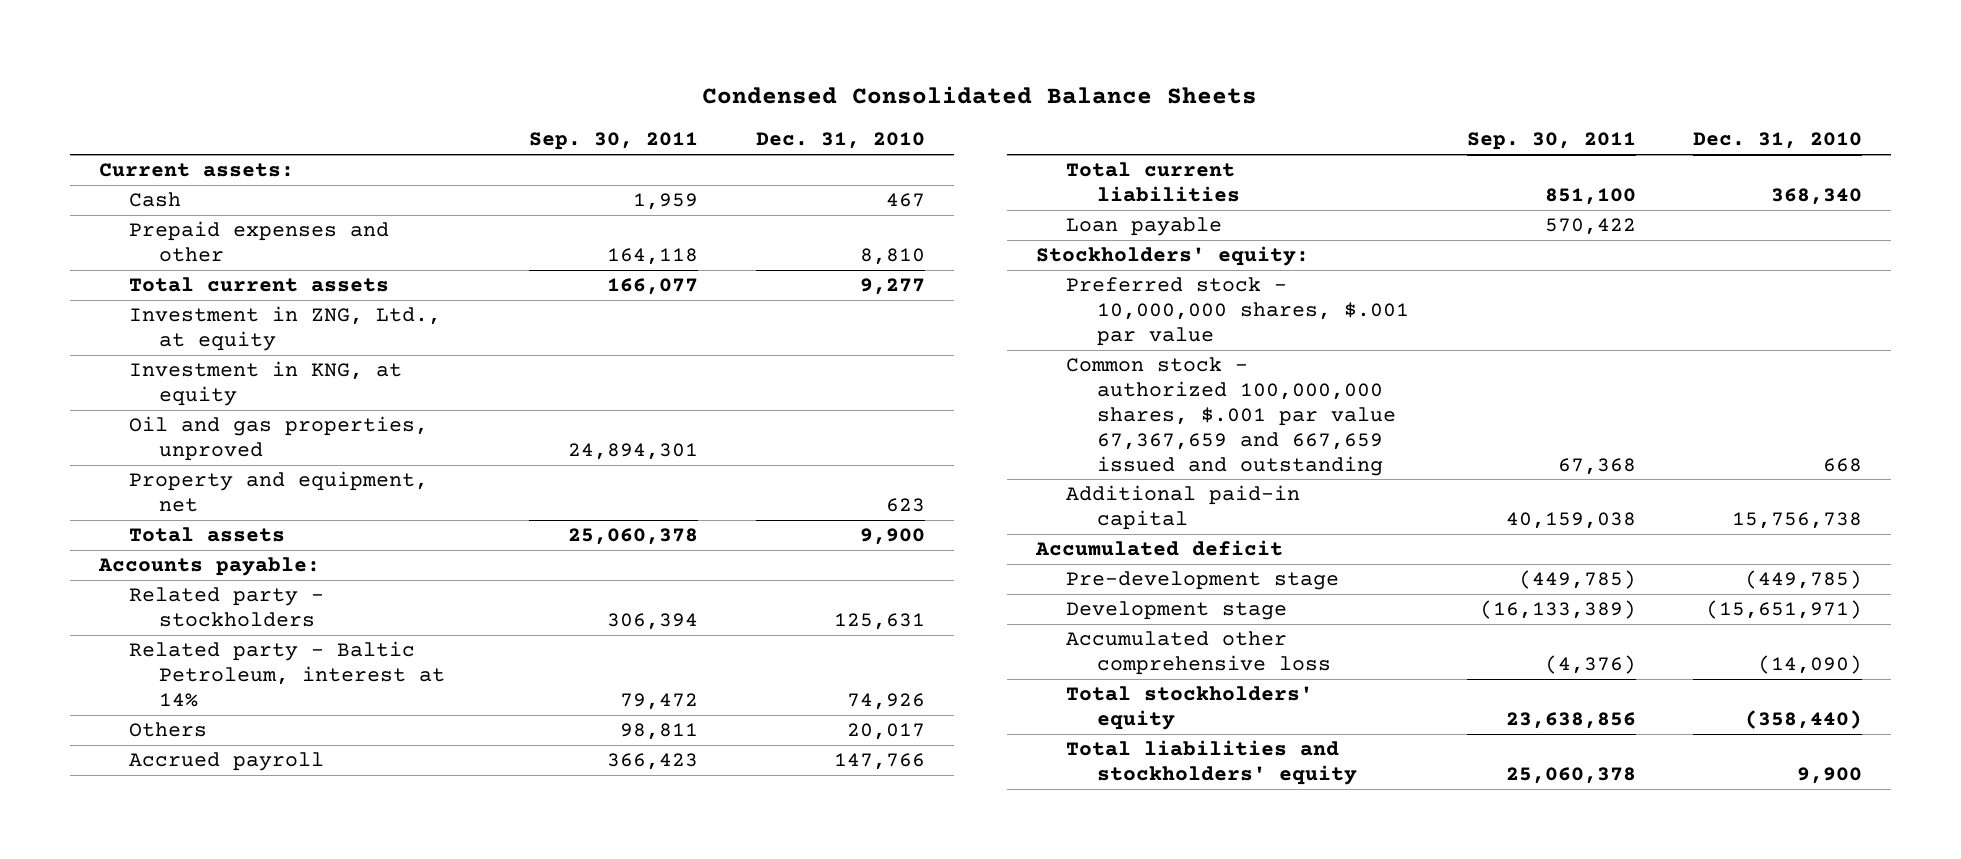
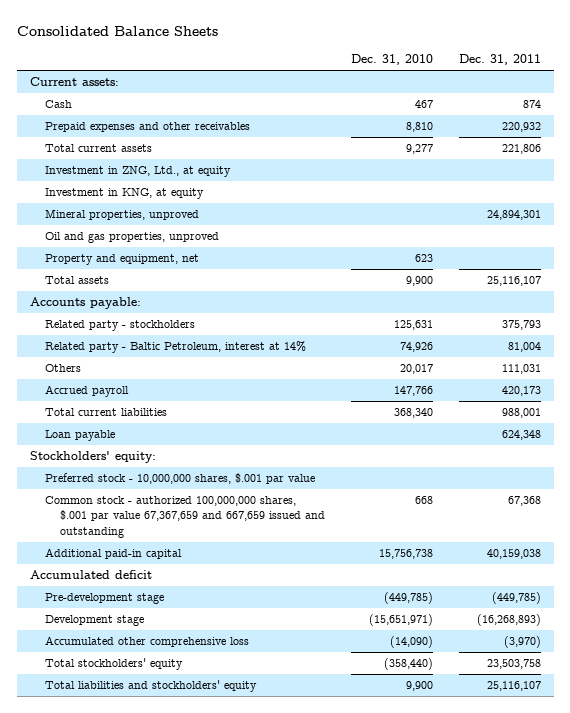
- Condensed Consolidated Balance Sheets
+ Consolidated Balance Sheets
- | Sep. 30, 2011 | Dec. 31, 2010
+ | Dec. 31, 2010 | Dec. 31, 2011
- Prepaid expenses and other | 164,118 | 8,810
+ Prepaid expenses and other receivables | 8,810 | 220,932
+ Mineral properties, unproved | | 24,894,301

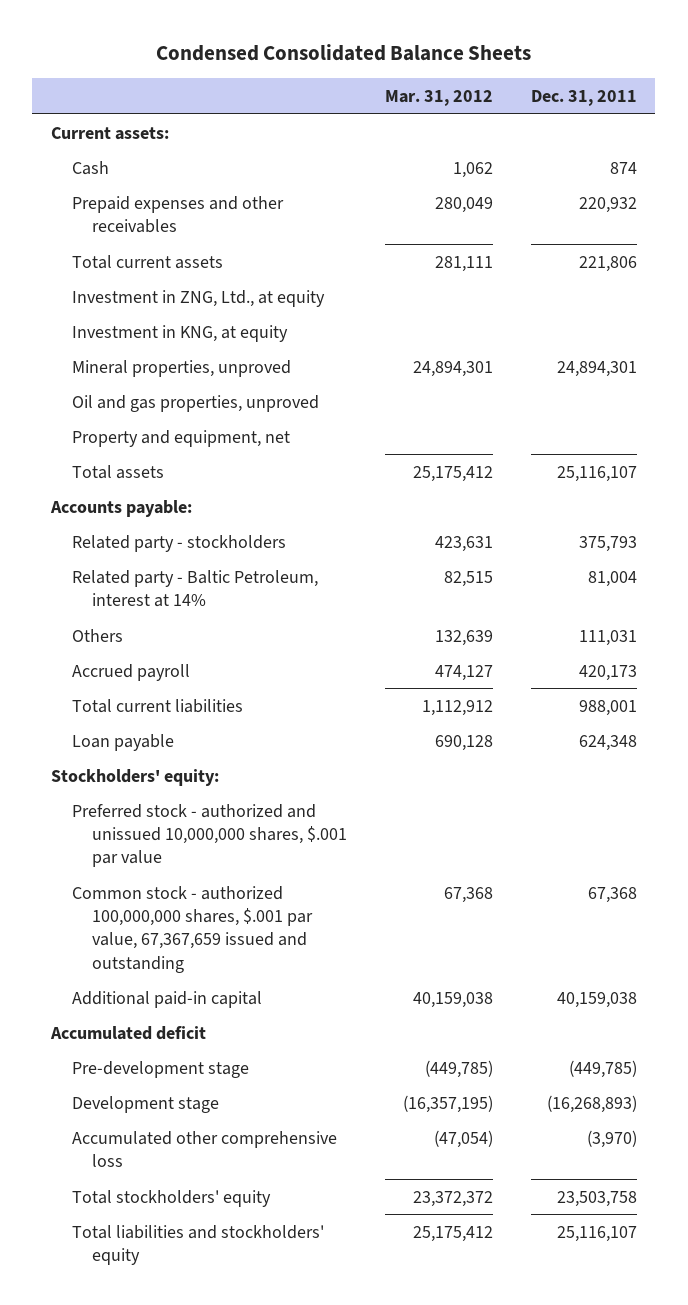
- Consolidated Balance Sheets
+ Condensed Consolidated Balance Sheets
- | Dec. 31, 2010 | Dec. 31, 2011
+ | Mar. 31, 2012 | Dec. 31, 2011
- Preferred stock - 10,000,000 shares, $.001 par value
- Common stock - authorized 100,000,000 shares, $.001 par value 67,367,659 and 667,659 issued and outstanding | 668 | 67,368
+ Preferred stock - authorized and unissued 10,000,000 shares, $.001 par value
+ Common stock - authorized 100,000,000 shares, $.001 par value, 67,367,659 issued and outstanding | 67,368 | 67,368

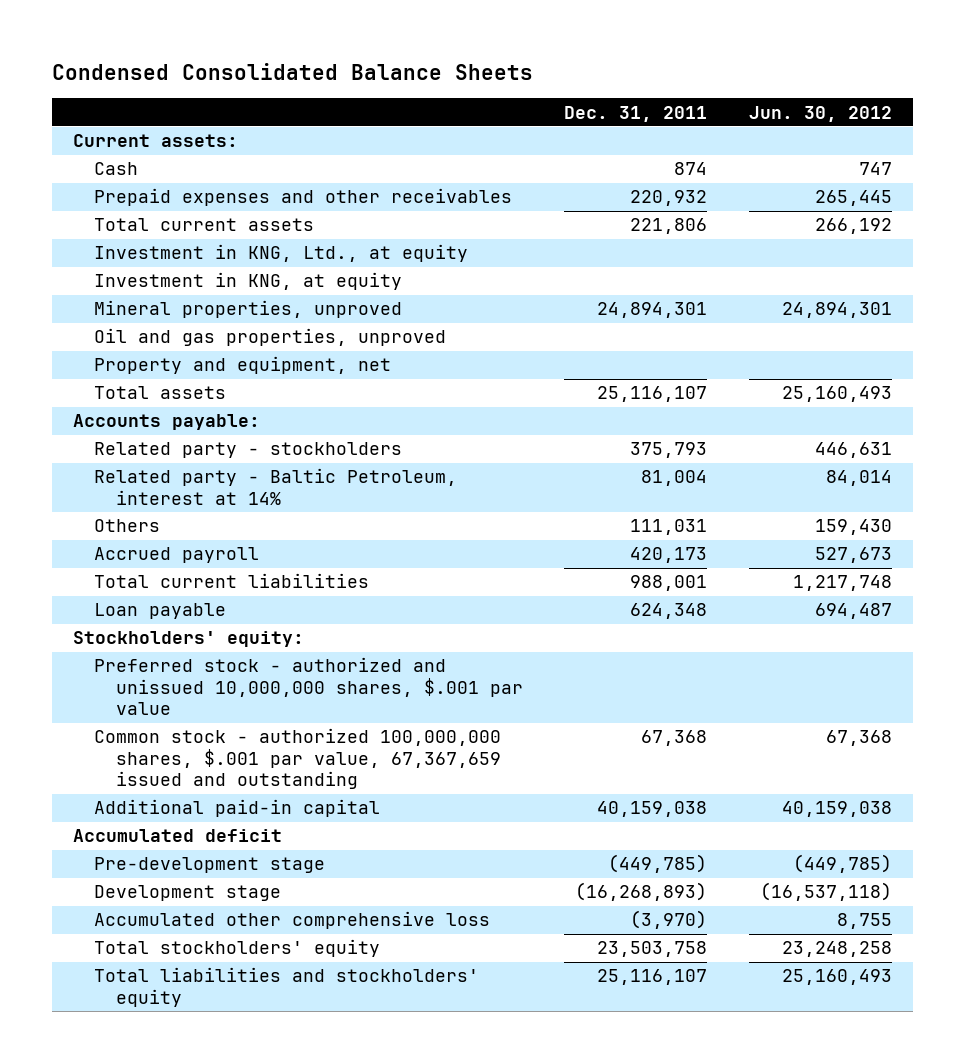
- | Mar. 31, 2012 | Dec. 31, 2011
+ | Dec. 31, 2011 | Jun. 30, 2012
- Investment in ZNG, Ltd., at equity
+ Investment in KNG, Ltd., at equity

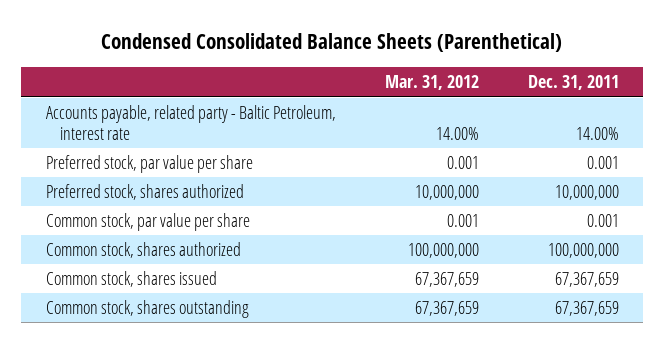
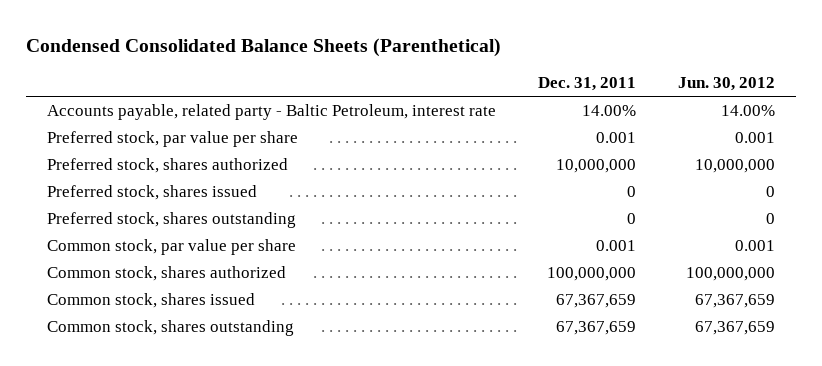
- | Mar. 31, 2012 | Dec. 31, 2011
+ | Dec. 31, 2011 | Jun. 30, 2012
+ Preferred stock, shares issued | 0 | 0
+ Preferred stock, shares outstanding | 0 | 0

